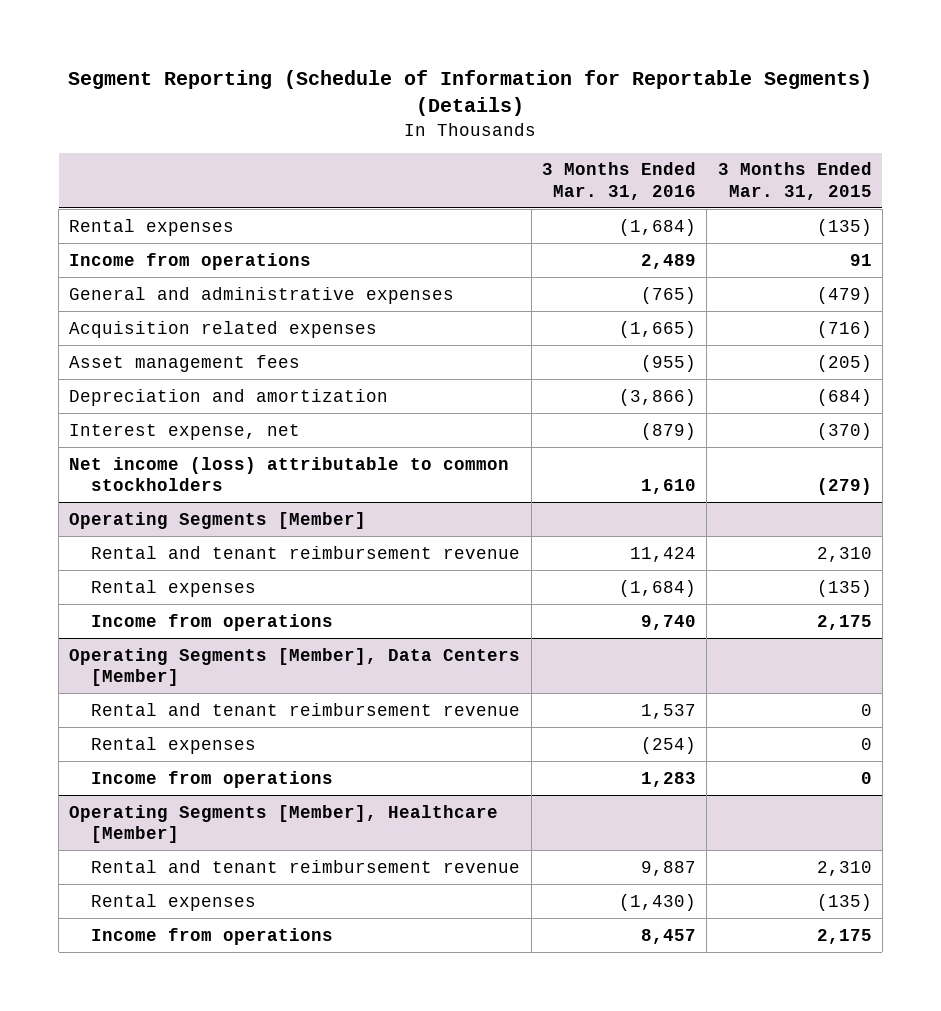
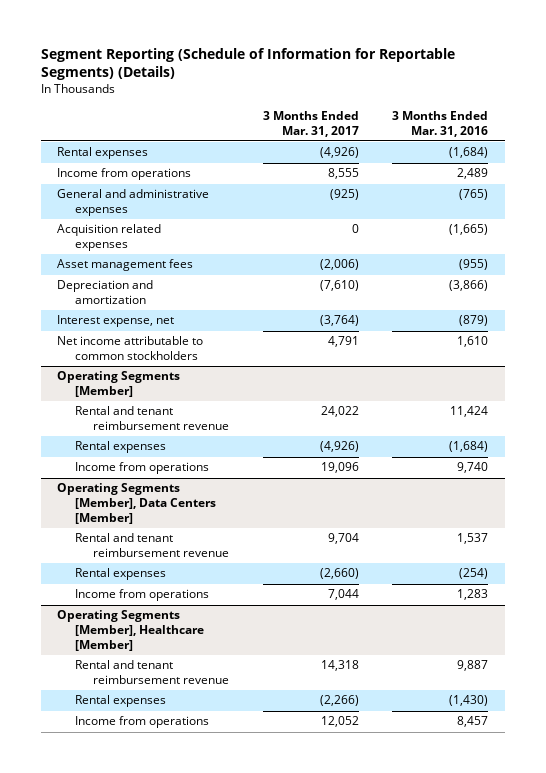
- | 3 Months Ended Mar. 31, 2016 | 3 Months Ended Mar. 31, 2015
+ | 3 Months Ended Mar. 31, 2017 | 3 Months Ended Mar. 31, 2016
- Net income (loss) attributable to common stockholders | 1,610 | (279)
+ Net income attributable to common stockholders | 4,791 | 1,610

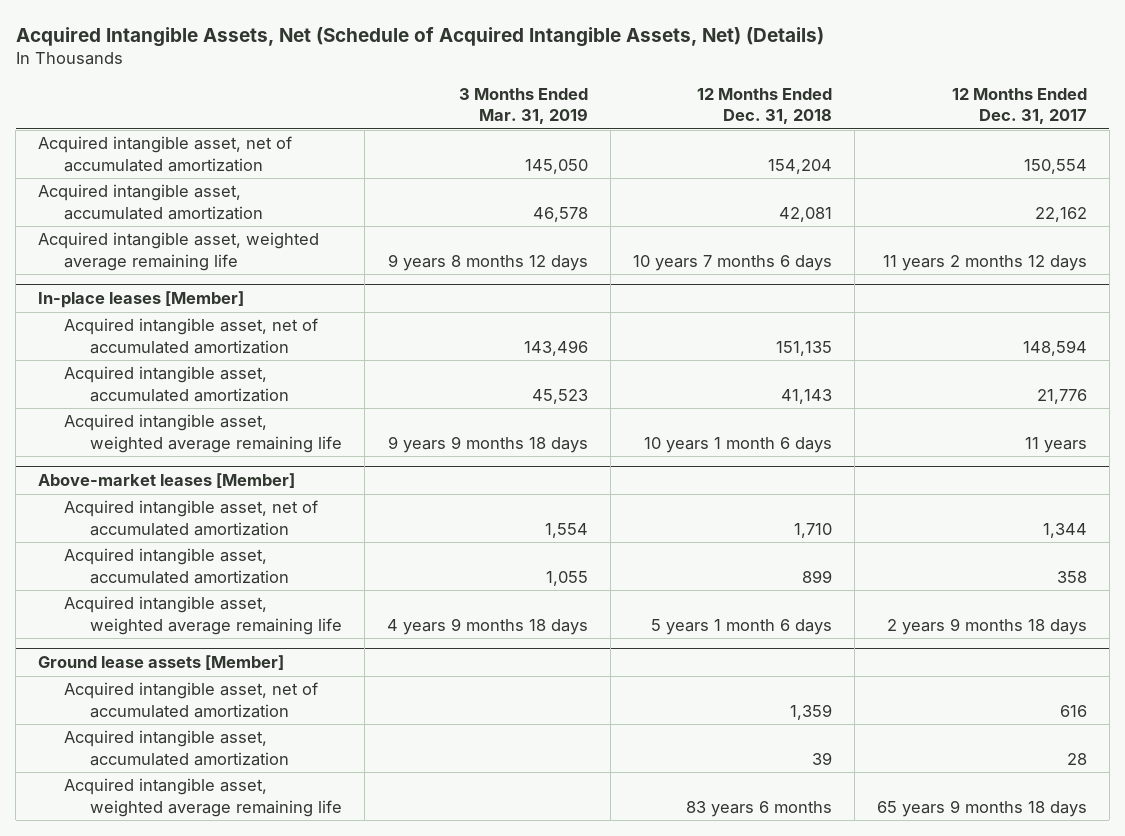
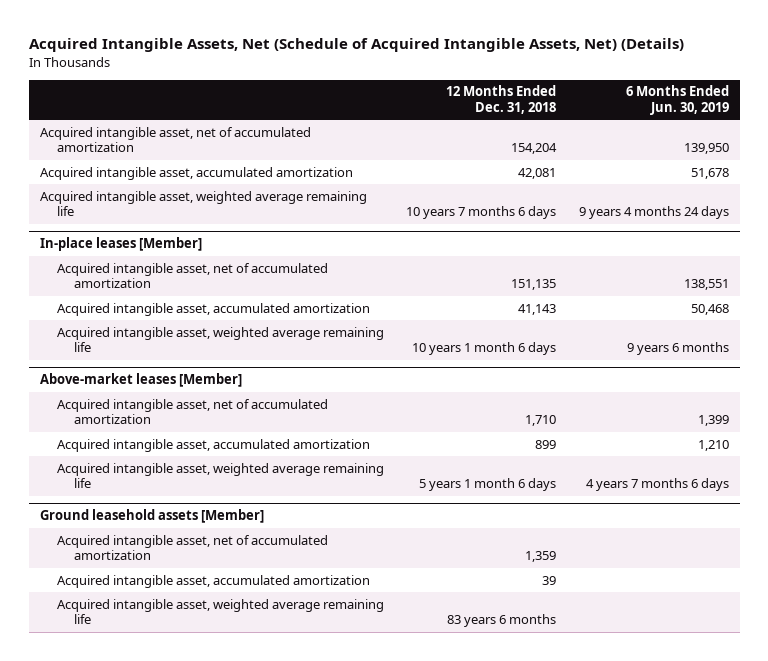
- | 3 Months Ended Mar. 31, 2019 | 12 Months Ended Dec. 31, 2018 | 12 Months Ended Dec. 31, 2017
+ | 12 Months Ended Dec. 31, 2018 | 6 Months Ended Jun. 30, 2019
- Ground lease assets [Member]
+ Ground leasehold assets [Member]

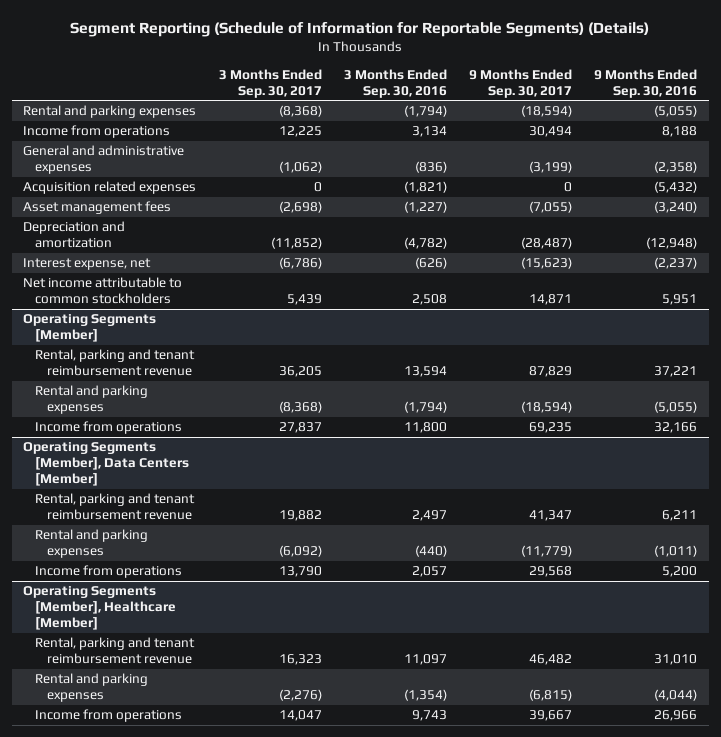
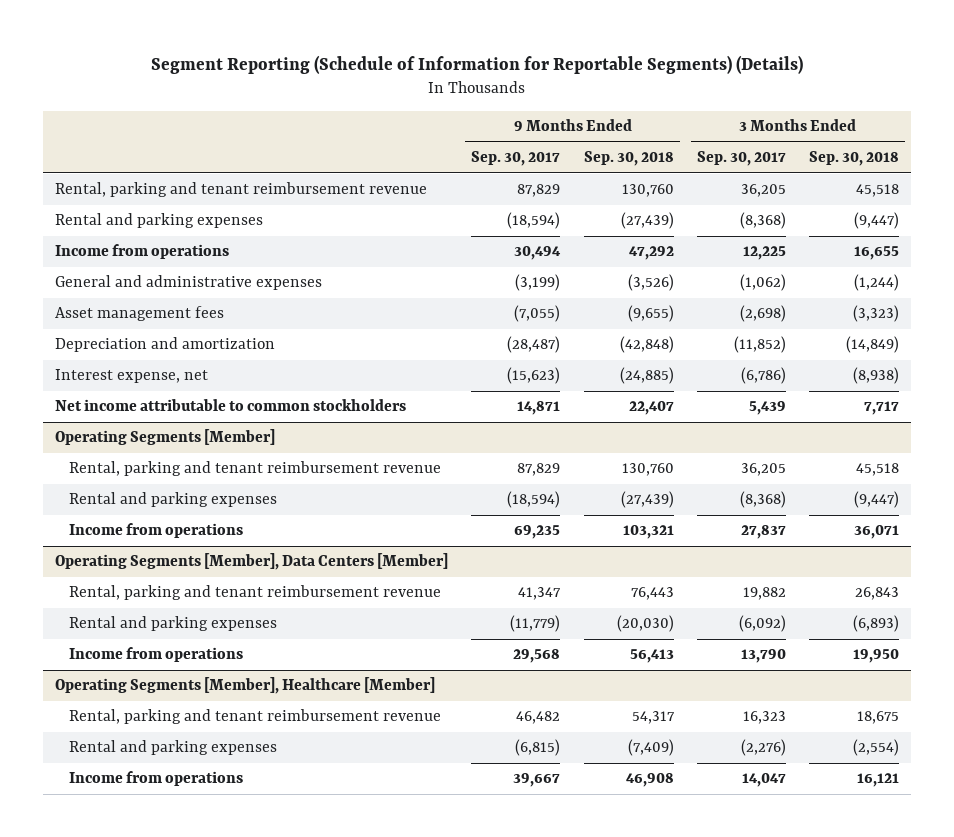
- | 3 Months Ended Sep. 30, 2017 | 3 Months Ended Sep. 30, 2016 | 9 Months Ended Sep. 30, 2017 | 9 Months Ended Sep. 30, 2016
+ | 9 Months Ended Sep. 30, 2017 | 9 Months Ended Sep. 30, 2018 | 3 Months Ended Sep. 30, 2017 | 3 Months Ended Sep. 30, 2018
+ Rental, parking and tenant reimbursement revenue | 87,829 | 130,760 | 36,205 | 45,518
- Acquisition related expenses | 0 | (1,821) | 0 | (5,432)

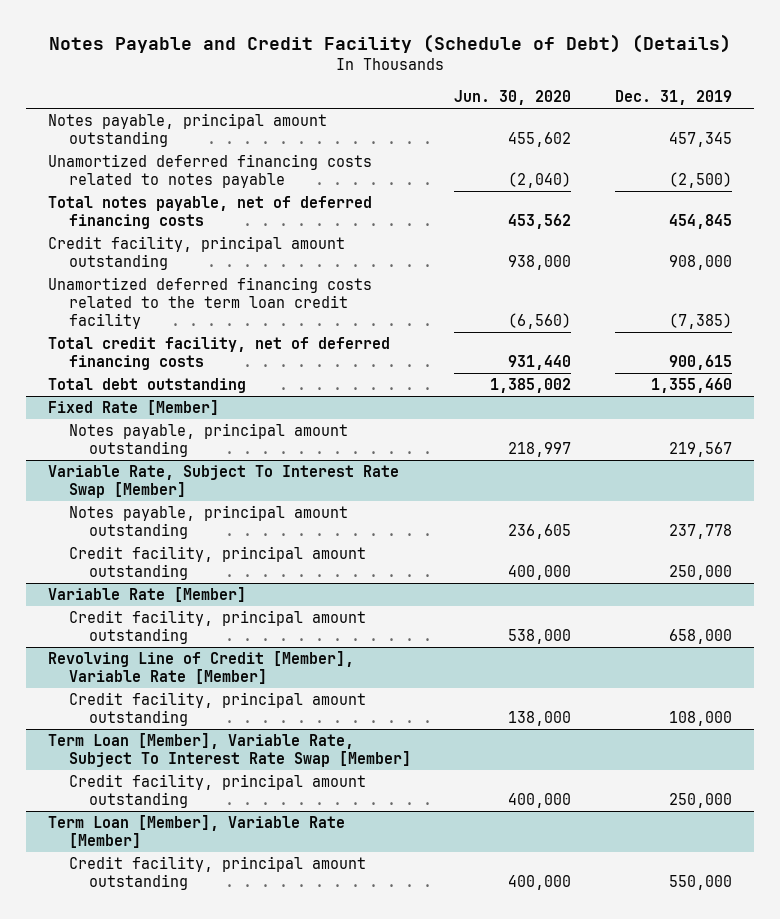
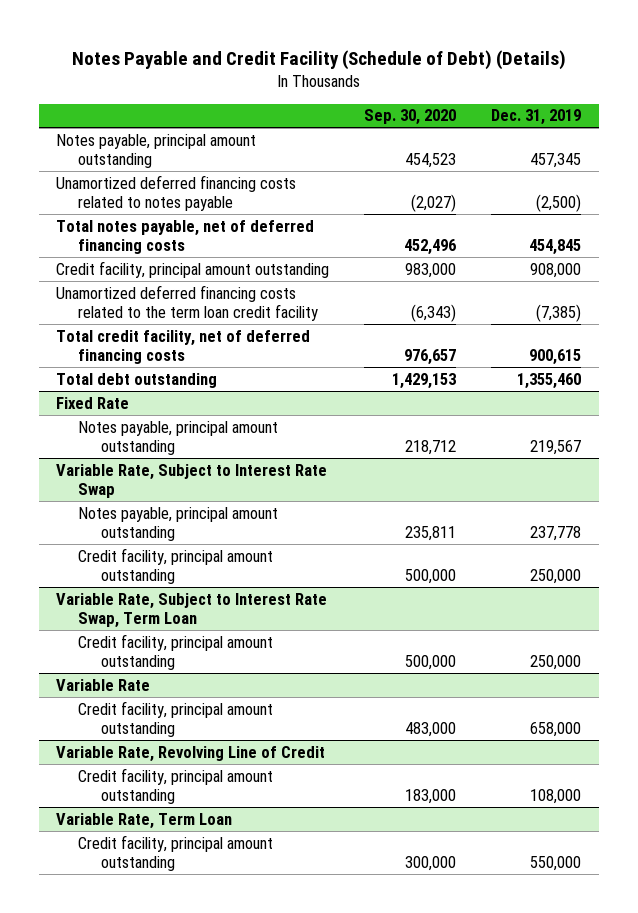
- | Jun. 30, 2020 | Dec. 31, 2019
+ | Sep. 30, 2020 | Dec. 31, 2019
- Fixed Rate [Member]
+ Fixed Rate
- Variable Rate, Subject To Interest Rate Swap [Member]
+ Variable Rate, Subject to Interest Rate Swap
- Variable Rate [Member]
+ Variable Rate, Subject to Interest Rate Swap, Term Loan
+ Credit facility, principal amount outstanding | 500,000 | 250,000
+ Variable Rate
- Revolving Line of Credit [Member], Variable Rate [Member]
+ Variable Rate, Revolving Line of Credit
- Term Loan [Member], Variable Rate, Subject To Interest Rate Swap [Member]
- Credit facility, principal amount outstanding | 400,000 | 250,000
- Term Loan [Member], Variable Rate [Member]
+ Variable Rate, Term Loan

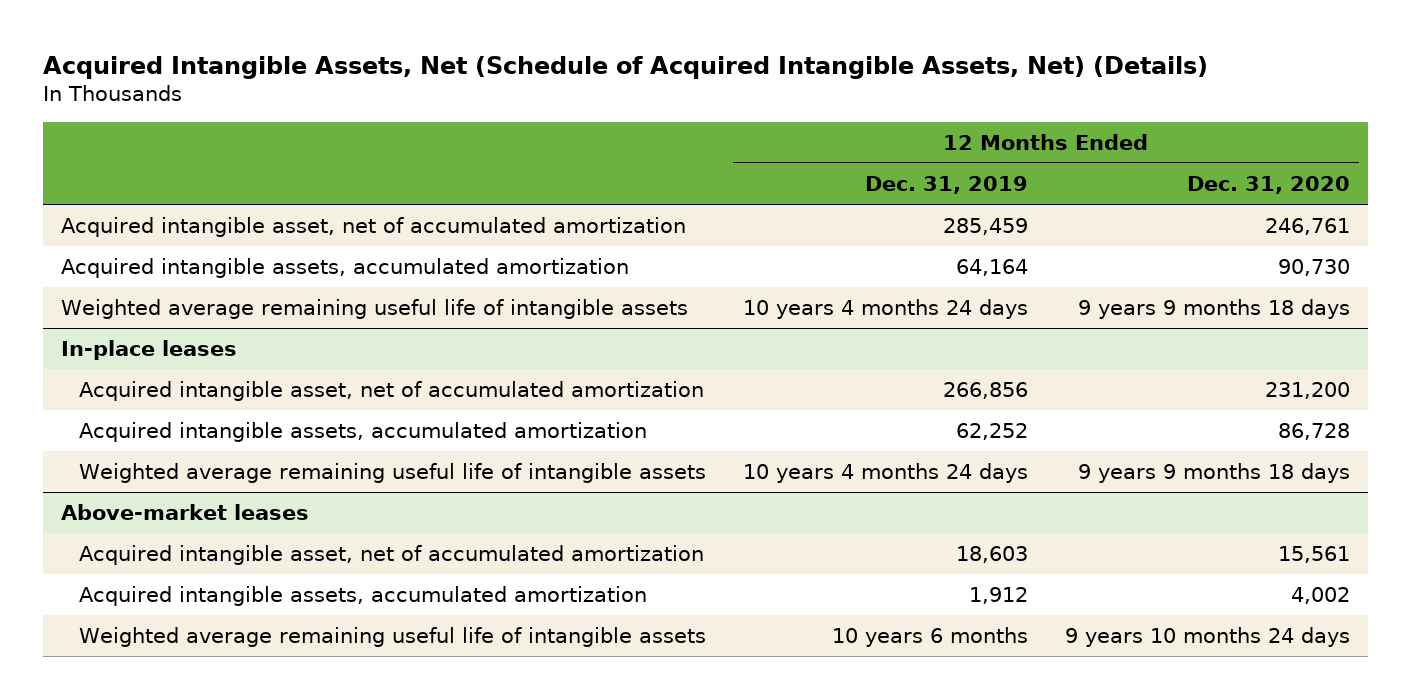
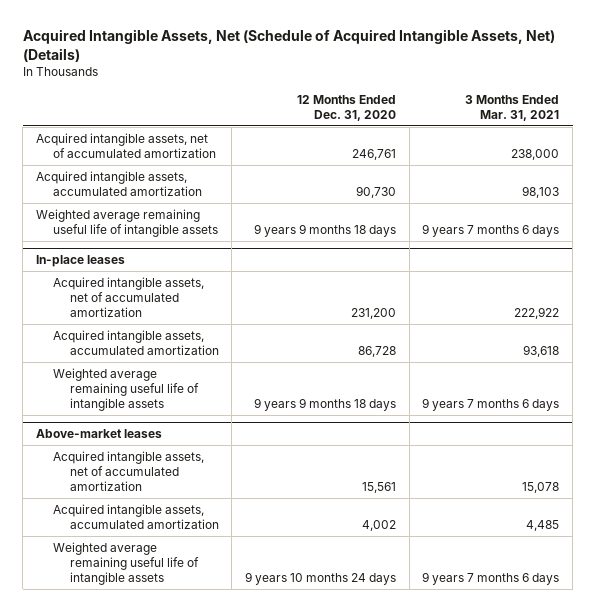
- | 12 Months Ended Dec. 31, 2019 | 12 Months Ended Dec. 31, 2020
+ | 12 Months Ended Dec. 31, 2020 | 3 Months Ended Mar. 31, 2021
- Acquired intangible asset, net of accumulated amortization | 285,459 | 246,761
+ Acquired intangible assets, net of accumulated amortization | 246,761 | 238,000
@ In-place leases
- Acquired intangible asset, net of accumulated amortization | 266,856 | 231,200
+ Acquired intangible assets, net of accumulated amortization | 231,200 | 222,922
@ Above-market leases
- Acquired intangible asset, net of accumulated amortization | 18,603 | 15,561
+ Acquired intangible assets, net of accumulated amortization | 15,561 | 15,078

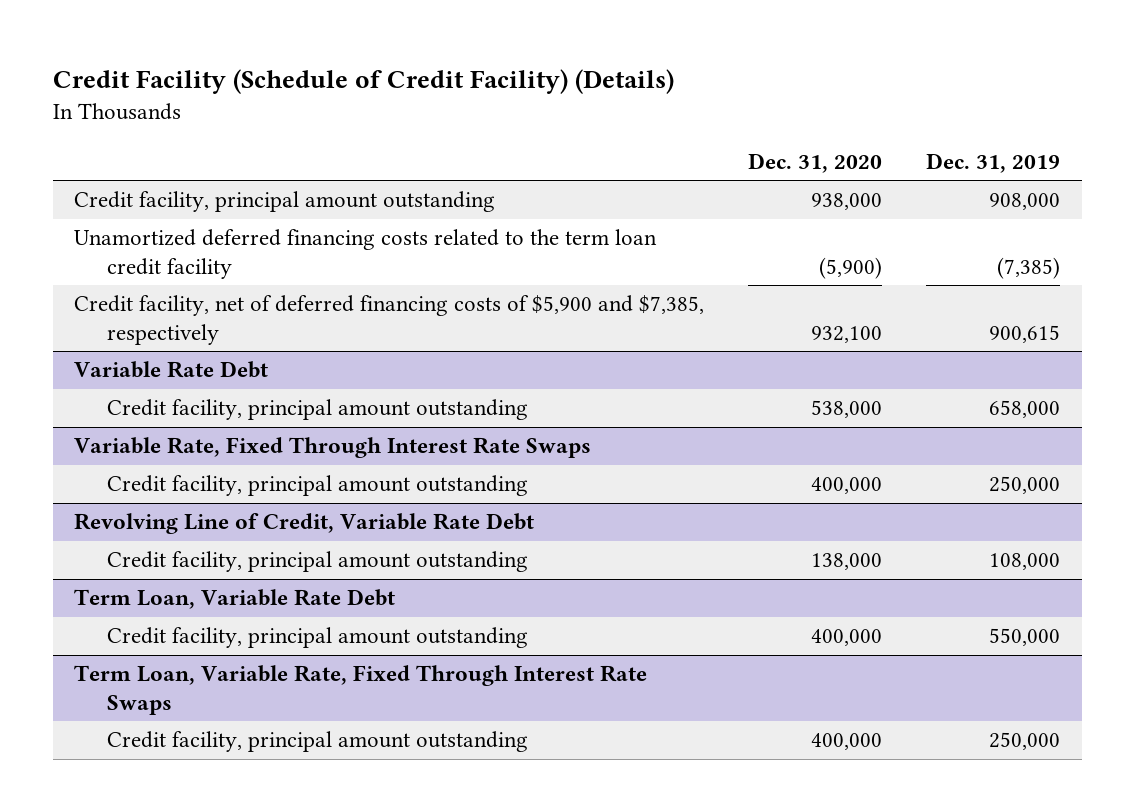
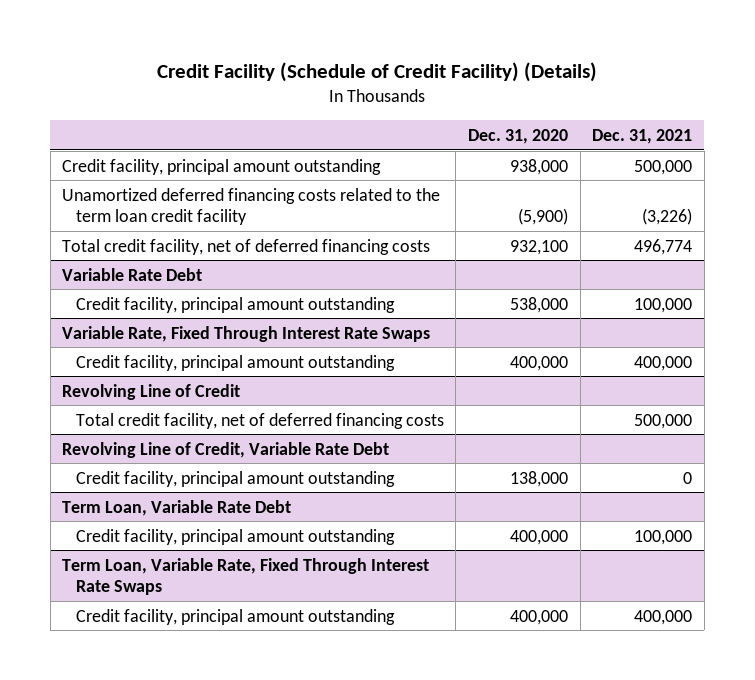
- | Dec. 31, 2020 | Dec. 31, 2019
+ | Dec. 31, 2020 | Dec. 31, 2021
- Credit facility, net of deferred financing costs of $5,900 and $7,385, respectively | 932,100 | 900,615
+ Total credit facility, net of deferred financing costs | 932,100 | 496,774
+ Revolving Line of Credit
+ Total credit facility, net of deferred financing costs | | 500,000

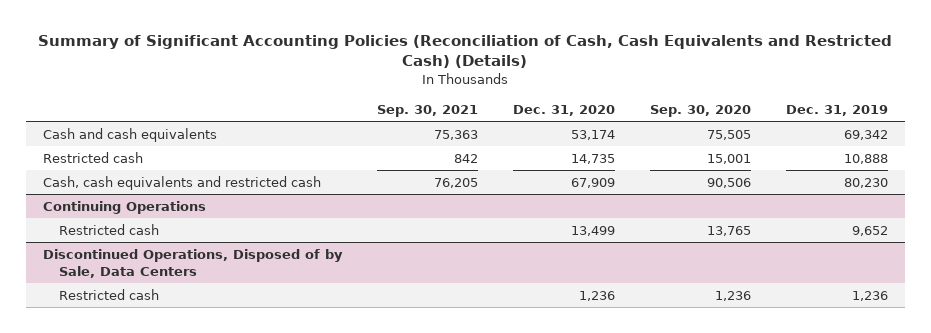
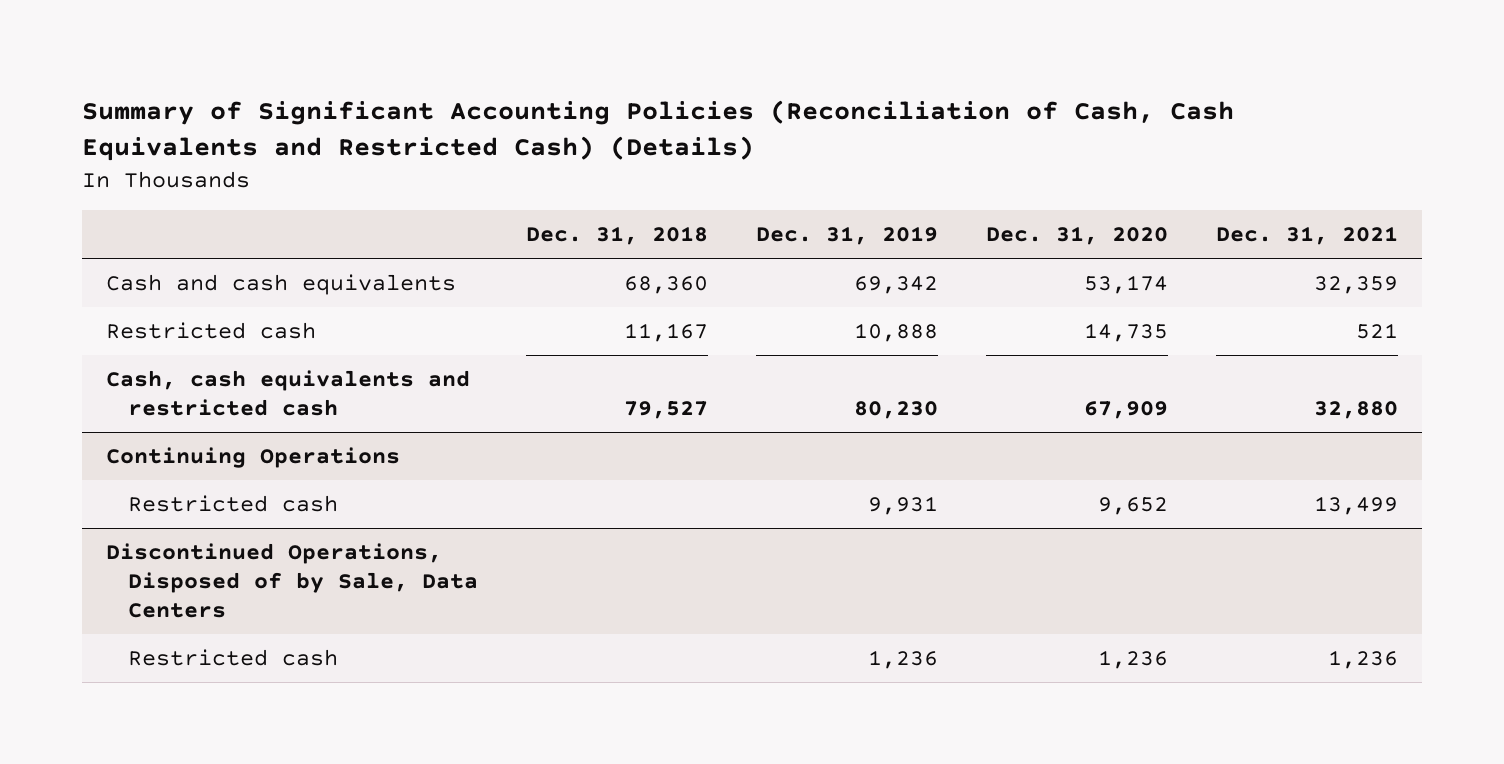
- | Sep. 30, 2021 | Dec. 31, 2020 | Sep. 30, 2020 | Dec. 31, 2019
+ | Dec. 31, 2018 | Dec. 31, 2019 | Dec. 31, 2020 | Dec. 31, 2021
@ Continuing Operations
- Restricted cash | | 13,499 | 13,765 | 9,652
+ Restricted cash | | 9,931 | 9,652 | 13,499

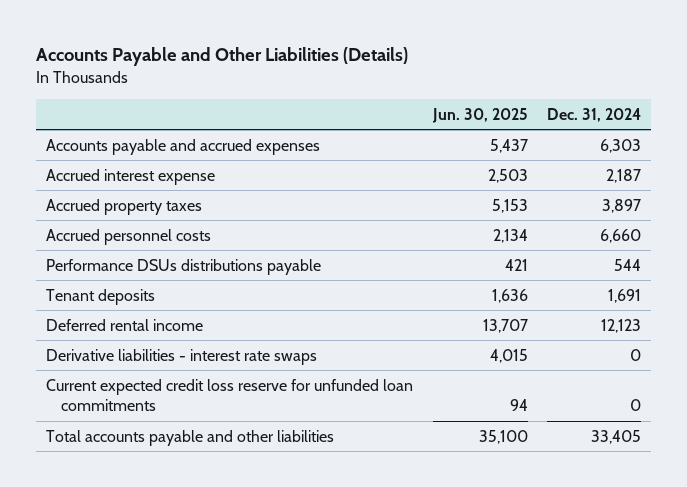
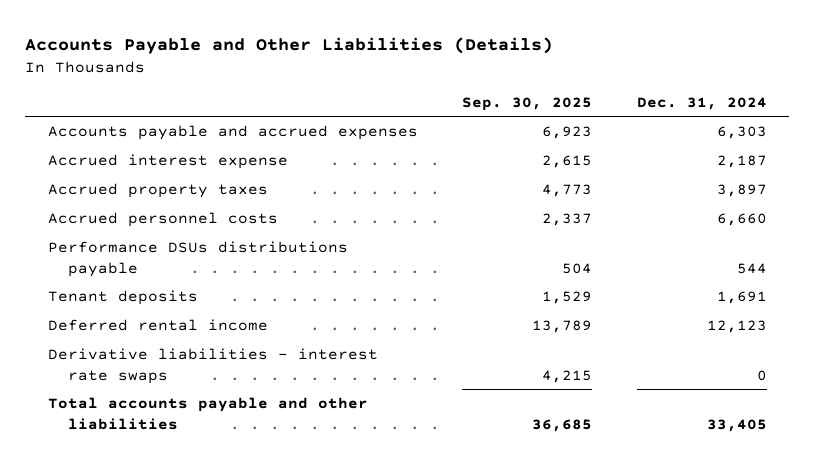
- | Jun. 30, 2025 | Dec. 31, 2024
+ | Sep. 30, 2025 | Dec. 31, 2024
- Current expected credit loss reserve for unfunded loan commitments | 94 | 0

